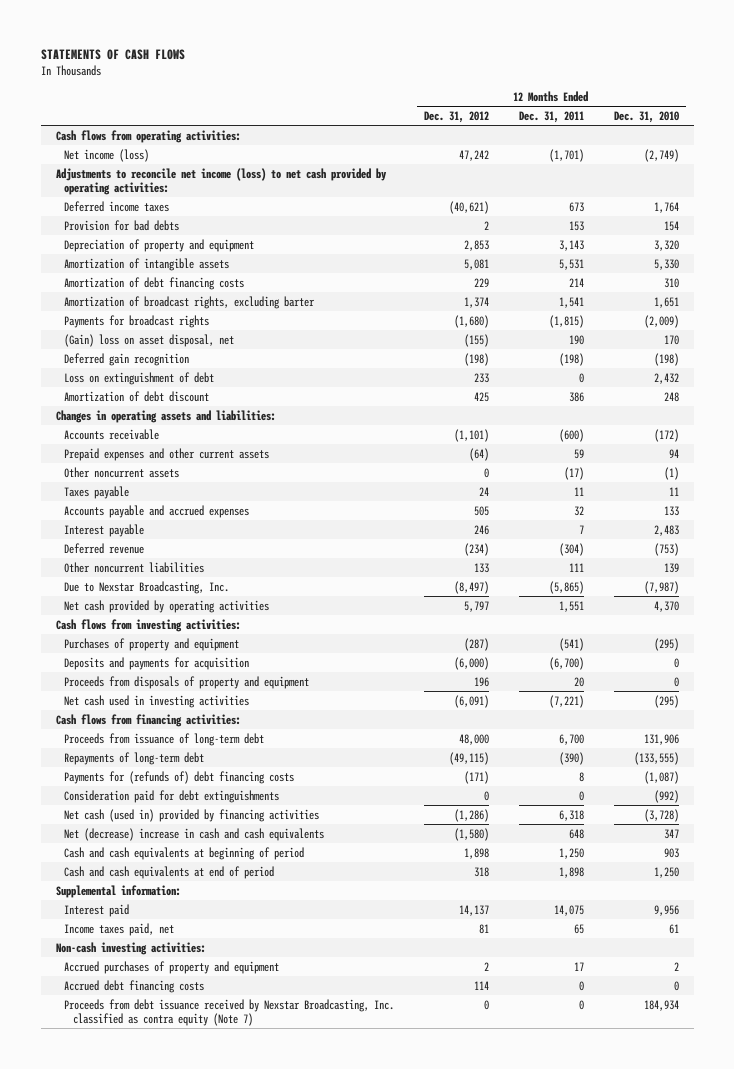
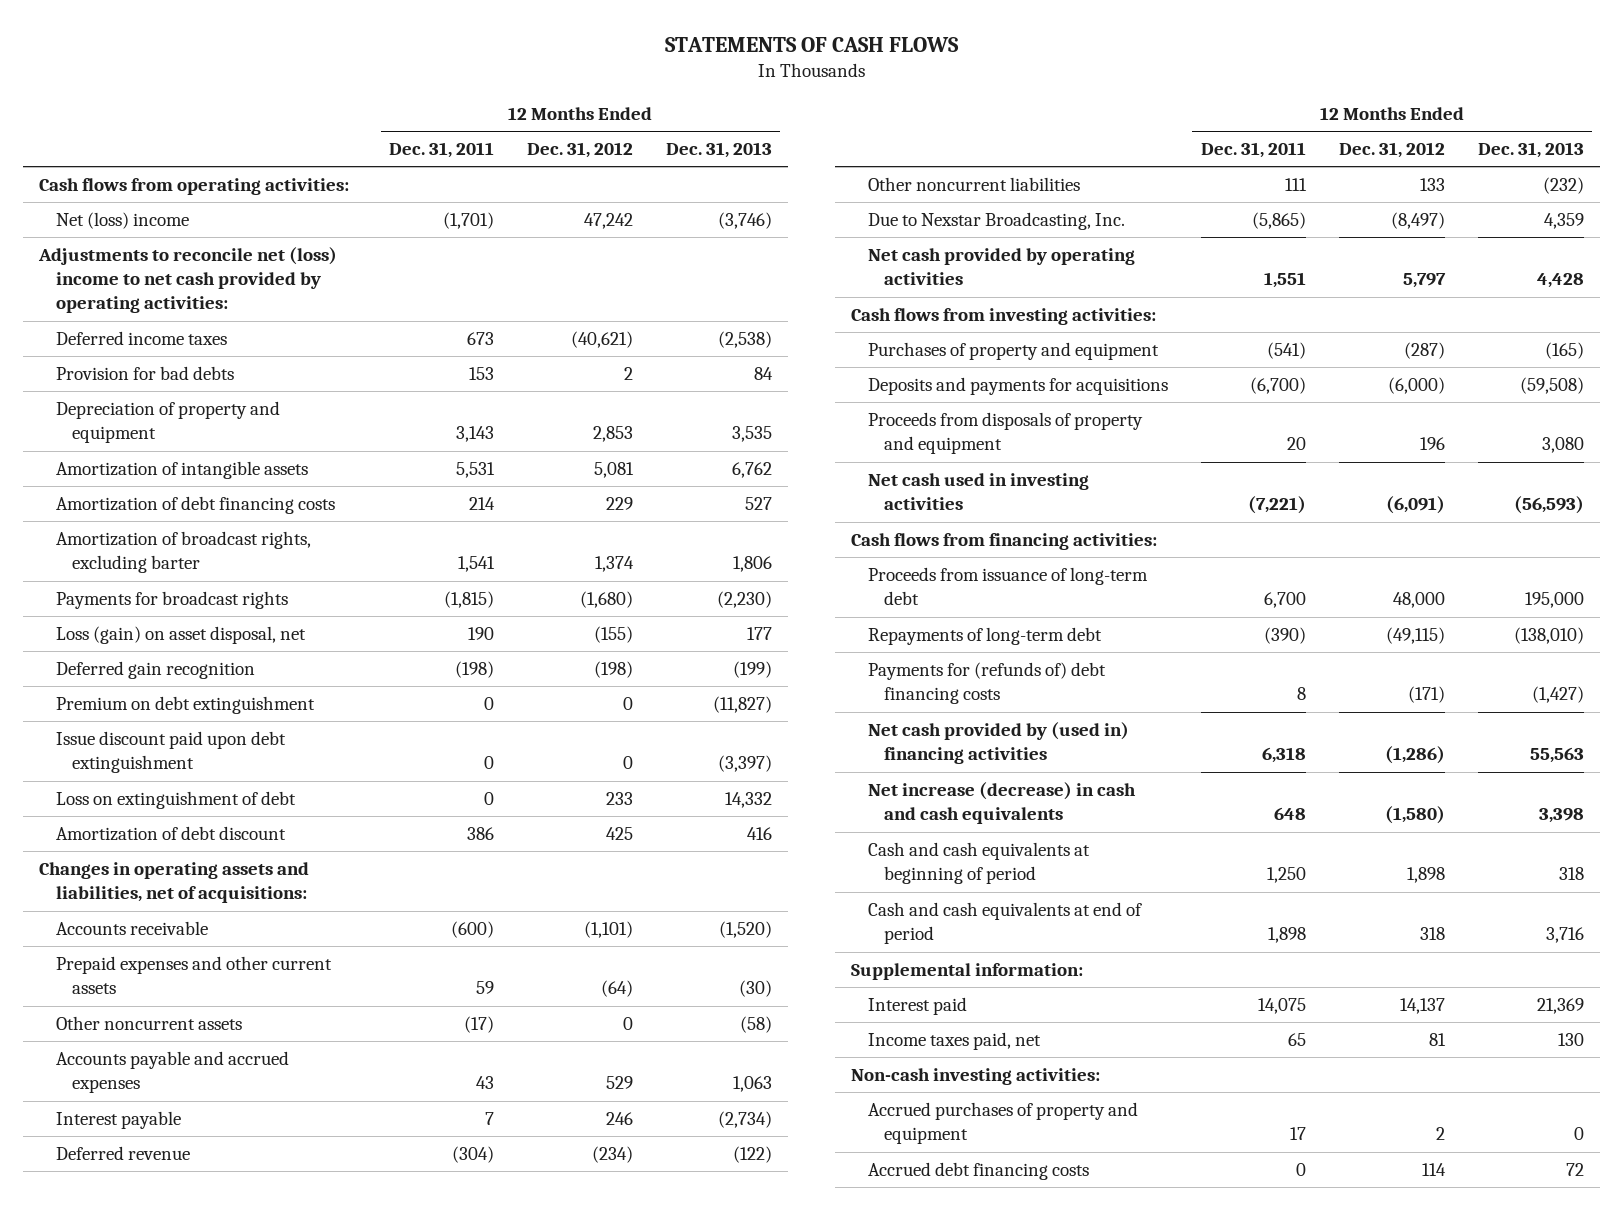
- | 12 Months Ended Dec. 31, 2012 | 12 Months Ended Dec. 31, 2011 | 12 Months Ended Dec. 31, 2010
+ | 12 Months Ended Dec. 31, 2011 | 12 Months Ended Dec. 31, 2012 | 12 Months Ended Dec. 31, 2013
- Net income (loss) | 47,242 | (1,701) | (2,749)
- Adjustments to reconcile net income (loss) to net cash provided by operating activities:
+ Net (loss) income | (1,701) | 47,242 | (3,746)
+ Adjustments to reconcile net (loss) income to net cash provided by operating activities:
- (Gain) loss on asset disposal, net | (155) | 190 | 170
+ Loss (gain) on asset disposal, net | 190 | (155) | 177
+ Premium on debt extinguishment | 0 | 0 | (11,827)
+ Issue discount paid upon debt extinguishment | 0 | 0 | (3,397)
- Changes in operating assets and liabilities:
+ Changes in operating assets and liabilities, net of acquisitions:
- Taxes payable | 24 | 11 | 11
- Accounts payable and accrued expenses | 505 | 32 | 133
+ Accounts payable and accrued expenses | 43 | 529 | 1,063
- Deposits and payments for acquisition | (6,000) | (6,700) | 0
+ Deposits and payments for acquisitions | (6,700) | (6,000) | (59,508)
- Consideration paid for debt extinguishments | 0 | 0 | (992)
- Net cash (used in) provided by financing activities | (1,286) | 6,318 | (3,728)
- Net (decrease) increase in cash and cash equivalents | (1,580) | 648 | 347
+ Net cash provided by (used in) financing activities | 6,318 | (1,286) | 55,563
+ Net increase (decrease) in cash and cash equivalents | 648 | (1,580) | 3,398
- Proceeds from debt issuance received by Nexstar Broadcasting, Inc. classified as contra equity (Note 7) | 0 | 0 | 184,934

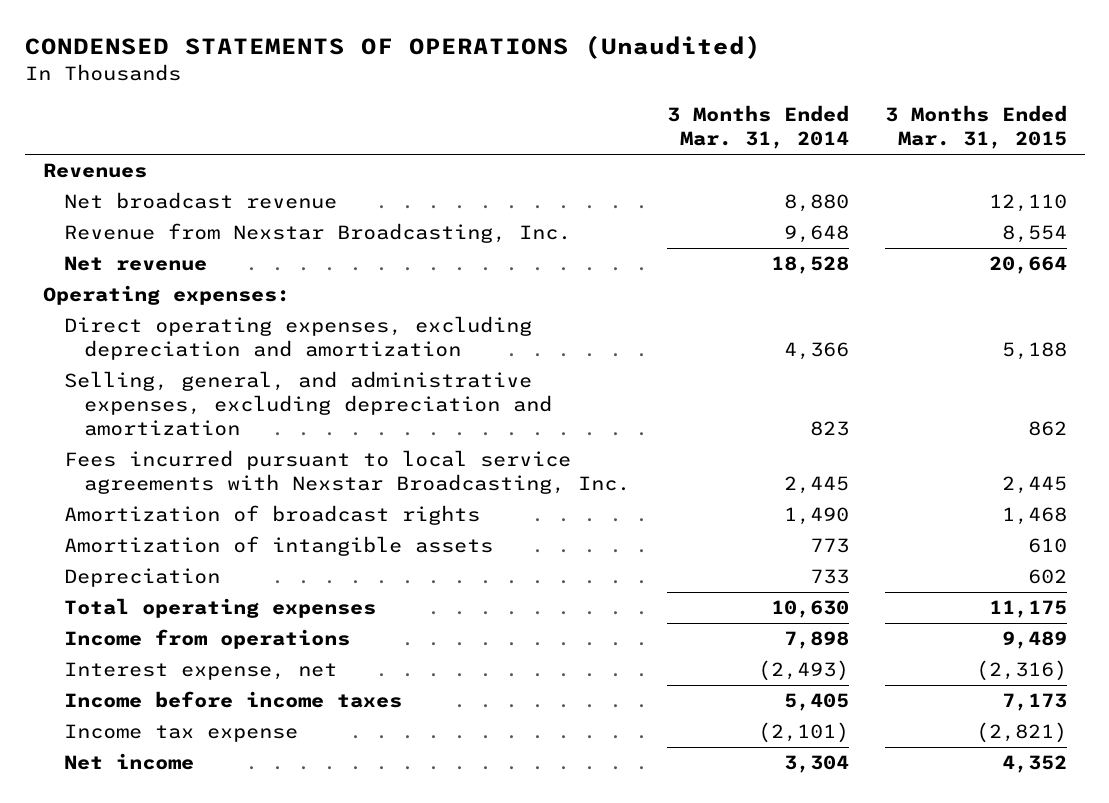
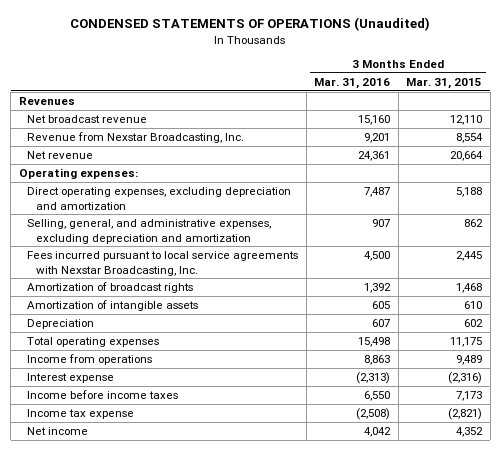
- | 3 Months Ended Mar. 31, 2014 | 3 Months Ended Mar. 31, 2015
+ | 3 Months Ended Mar. 31, 2016 | 3 Months Ended Mar. 31, 2015
- Interest expense, net | (2,493) | (2,316)
+ Interest expense | (2,313) | (2,316)

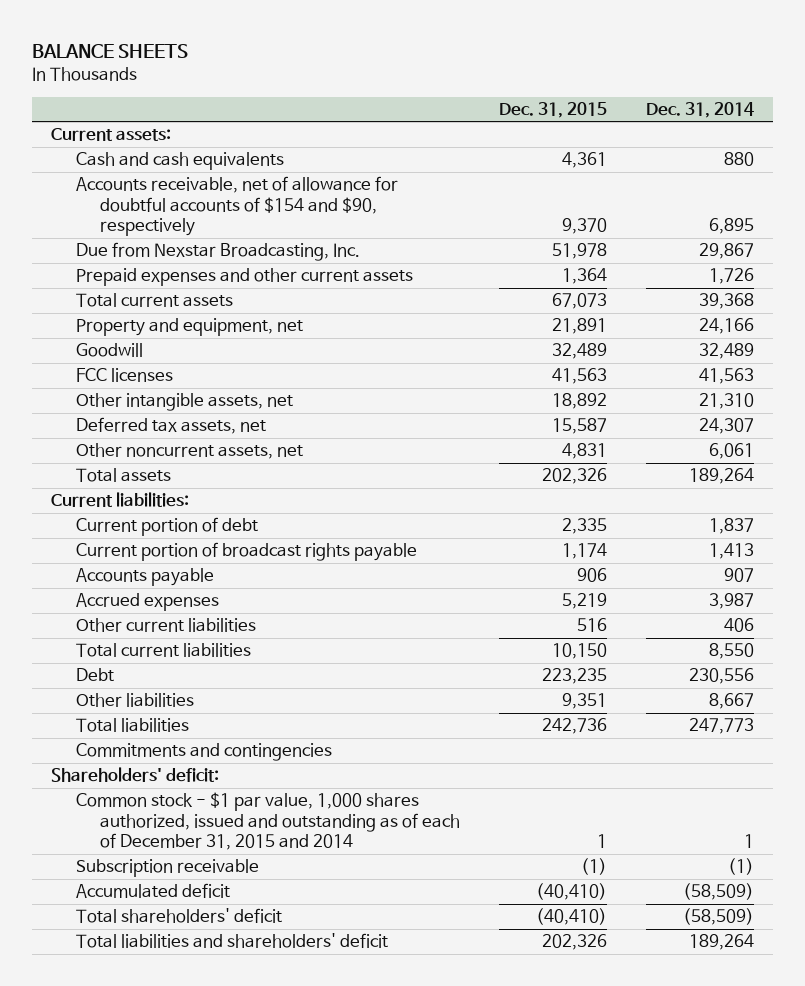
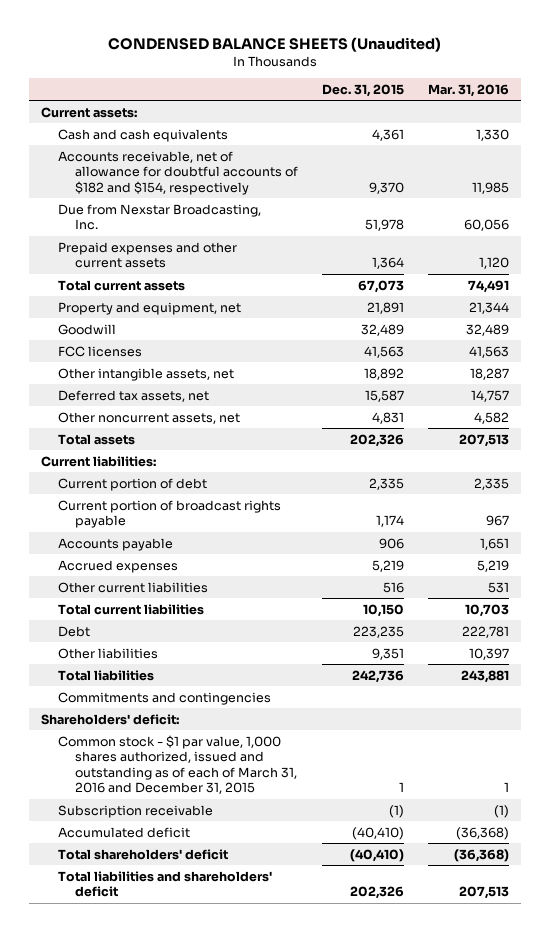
- BALANCE SHEETS
+ CONDENSED BALANCE SHEETS (Unaudited)
- | Dec. 31, 2015 | Dec. 31, 2014
+ | Dec. 31, 2015 | Mar. 31, 2016
- Accounts receivable, net of allowance for doubtful accounts of $154 and $90, respectively | 9,370 | 6,895
+ Accounts receivable, net of allowance for doubtful accounts of $182 and $154, respectively | 9,370 | 11,985
- Common stock - $1 par value, 1,000 shares authorized, issued and outstanding as of each of December 31, 2015 and 2014 | 1 | 1
+ Common stock - $1 par value, 1,000 shares authorized, issued and outstanding as of each of March 31, 2016 and December 31, 2015 | 1 | 1

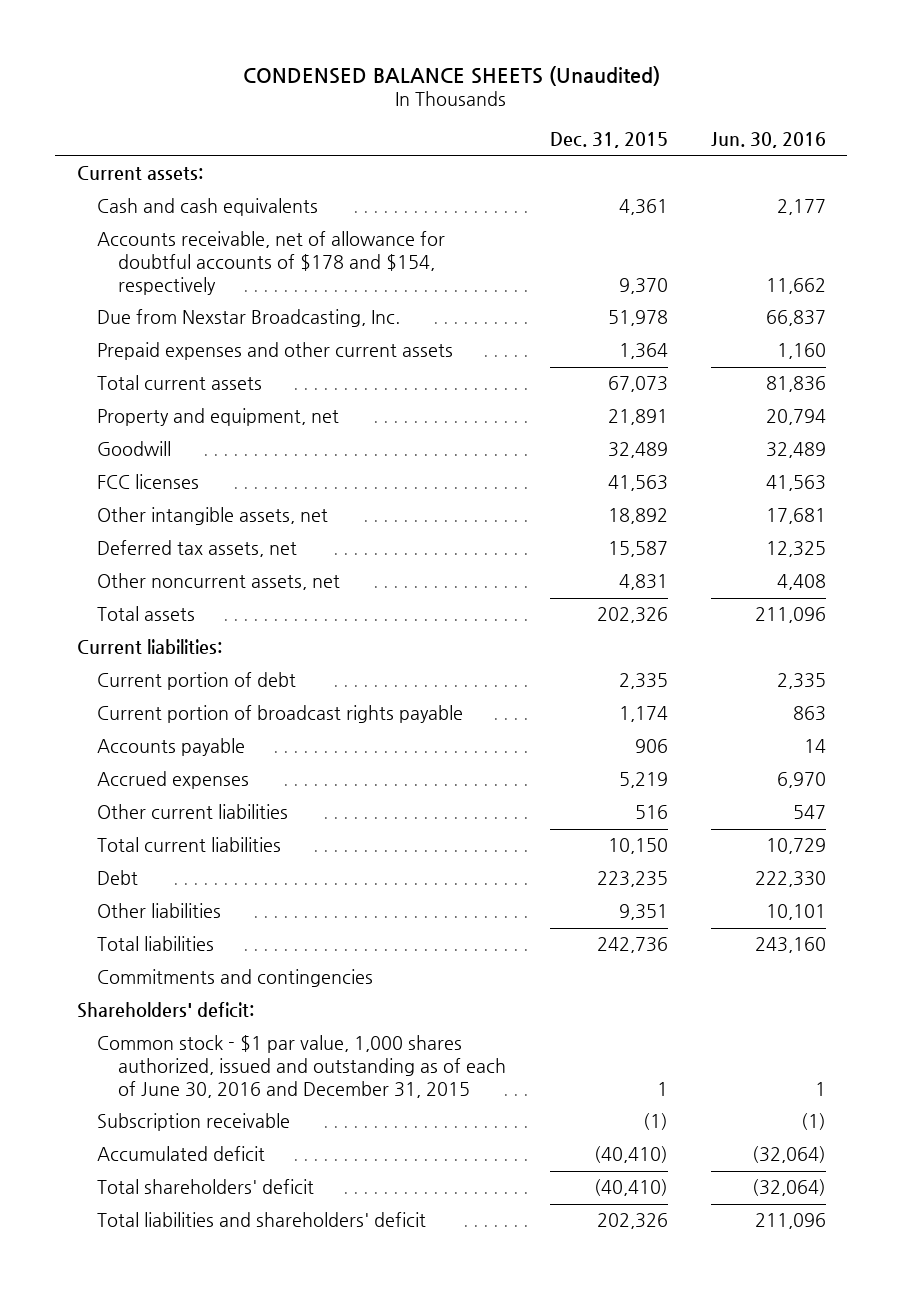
- | Dec. 31, 2015 | Mar. 31, 2016
+ | Dec. 31, 2015 | Jun. 30, 2016
- Accounts receivable, net of allowance for doubtful accounts of $182 and $154, respectively | 9,370 | 11,985
+ Accounts receivable, net of allowance for doubtful accounts of $178 and $154, respectively | 9,370 | 11,662
- Common stock - $1 par value, 1,000 shares authorized, issued and outstanding as of each of March 31, 2016 and December 31, 2015 | 1 | 1
+ Common stock - $1 par value, 1,000 shares authorized, issued and outstanding as of each of June 30, 2016 and December 31, 2015 | 1 | 1

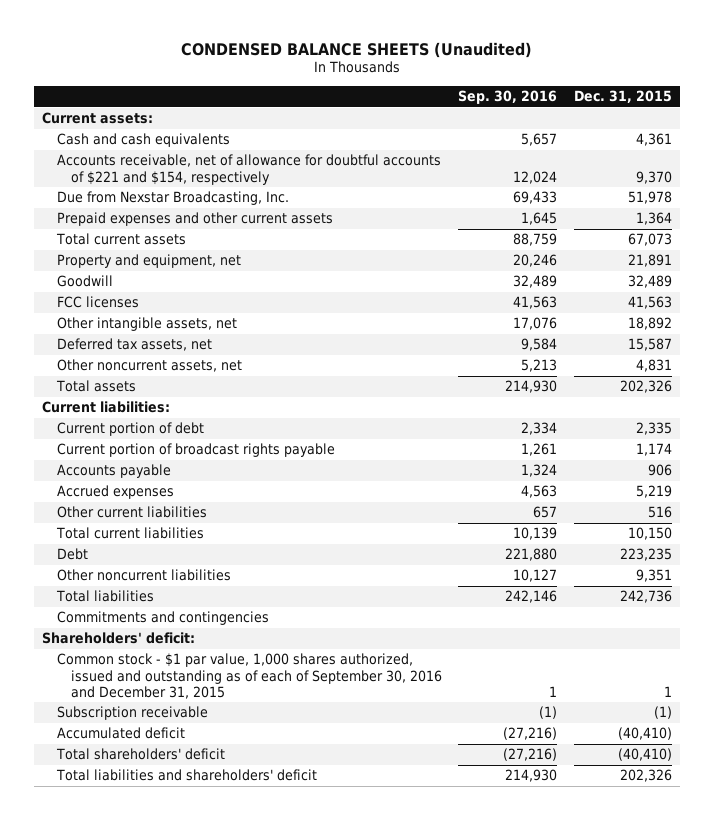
- | Dec. 31, 2015 | Jun. 30, 2016
+ | Sep. 30, 2016 | Dec. 31, 2015
- Accounts receivable, net of allowance for doubtful accounts of $178 and $154, respectively | 9,370 | 11,662
+ Accounts receivable, net of allowance for doubtful accounts of $221 and $154, respectively | 12,024 | 9,370
- Other liabilities | 9,351 | 10,101
+ Other noncurrent liabilities | 10,127 | 9,351
- Common stock - $1 par value, 1,000 shares authorized, issued and outstanding as of each of June 30, 2016 and December 31, 2015 | 1 | 1
+ Common stock - $1 par value, 1,000 shares authorized, issued and outstanding as of each of September 30, 2016 and December 31, 2015 | 1 | 1

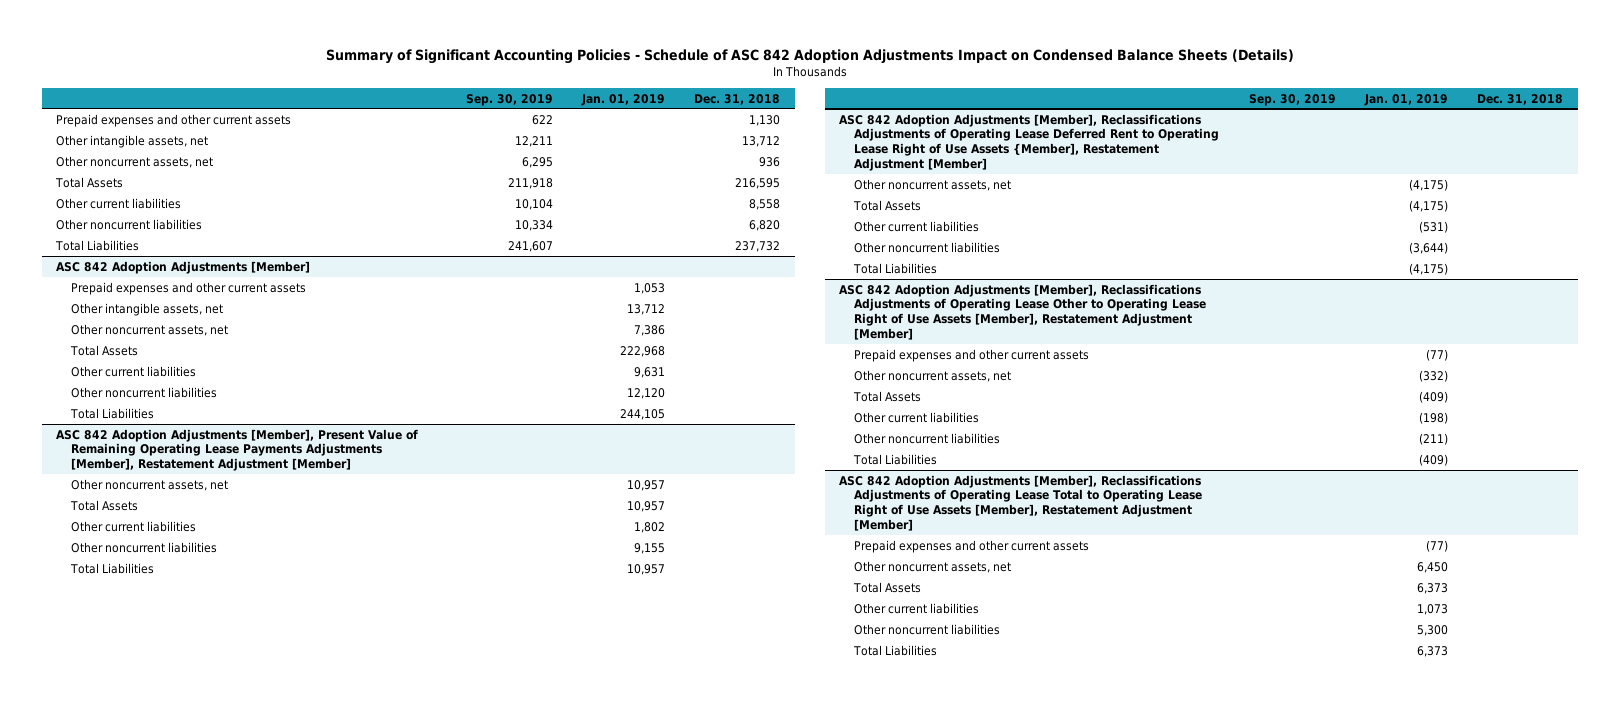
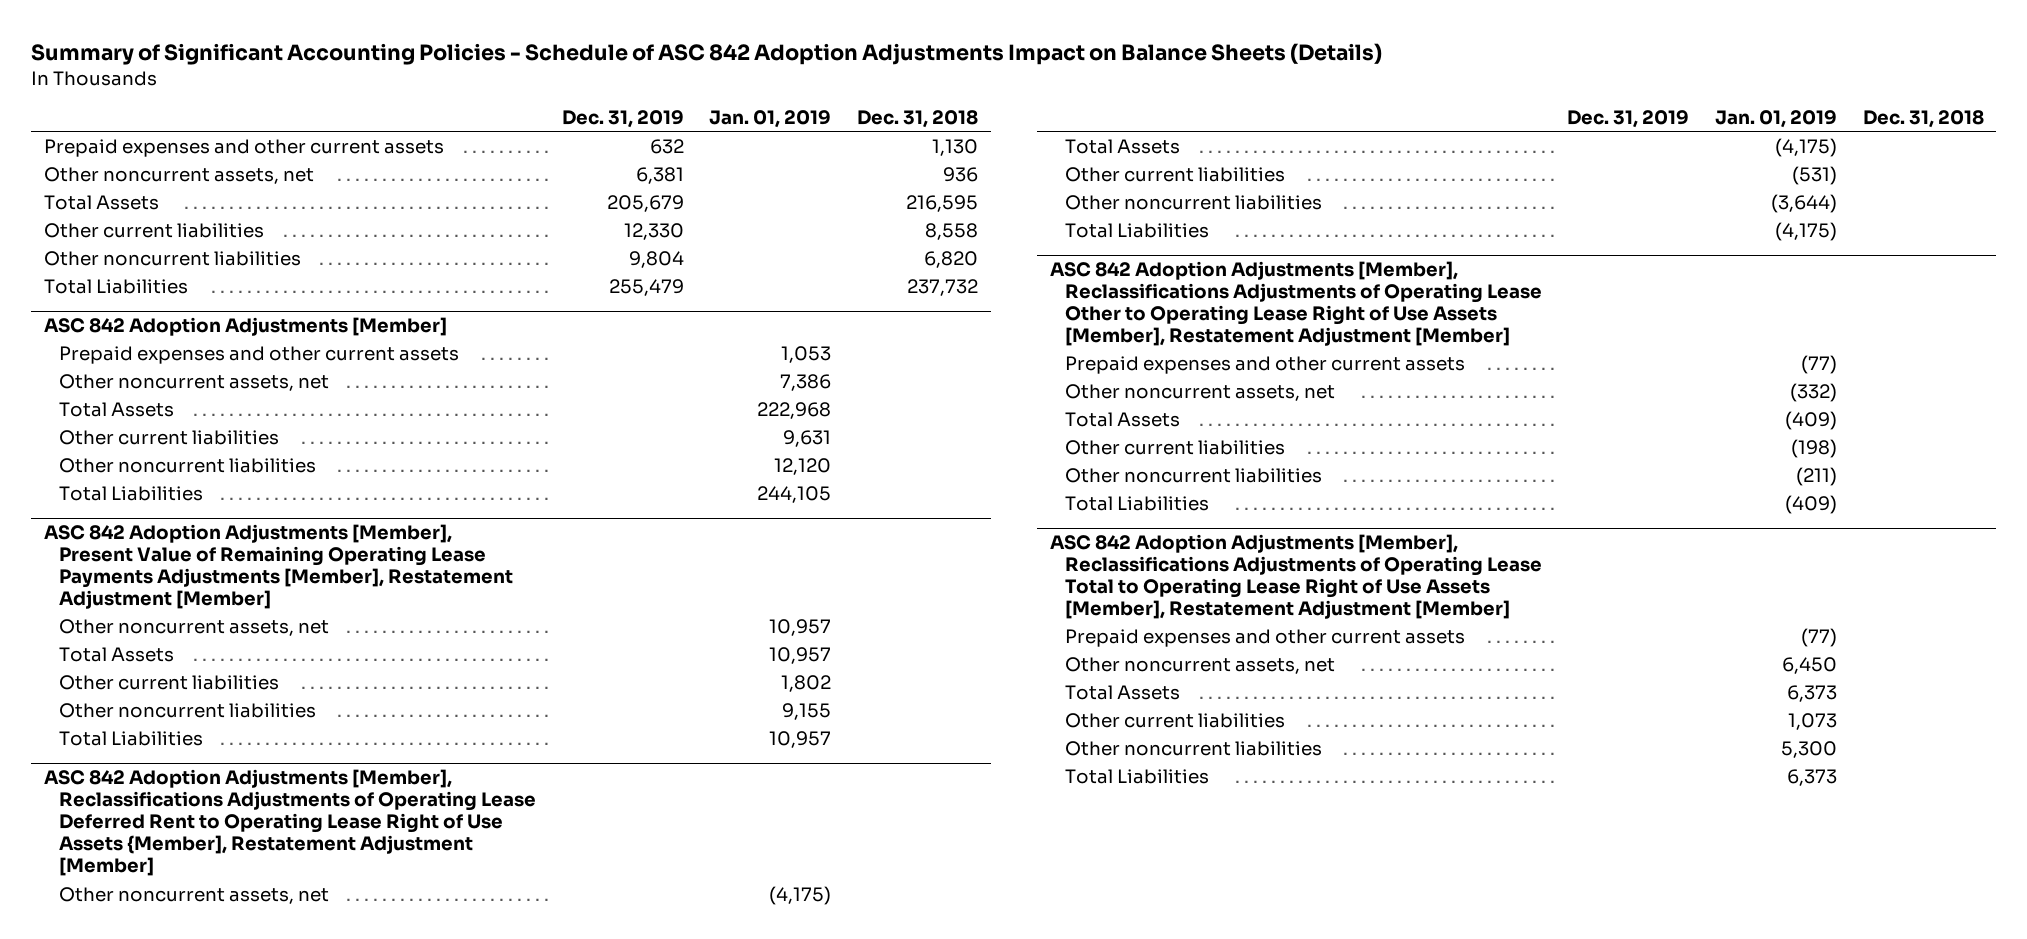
- Summary of Significant Accounting Policies - Schedule of ASC 842 Adoption Adjustments Impact on Condensed Balance Sheets (Details)
+ Summary of Significant Accounting Policies - Schedule of ASC 842 Adoption Adjustments Impact on Balance Sheets (Details)
- | Sep. 30, 2019 | Jan. 01, 2019 | Dec. 31, 2018
+ | Dec. 31, 2019 | Jan. 01, 2019 | Dec. 31, 2018
- Other intangible assets, net | 12,211 | | 13,712
@ ASC 842 Adoption Adjustments [Member]
- Other intangible assets, net | | 13,712 |

